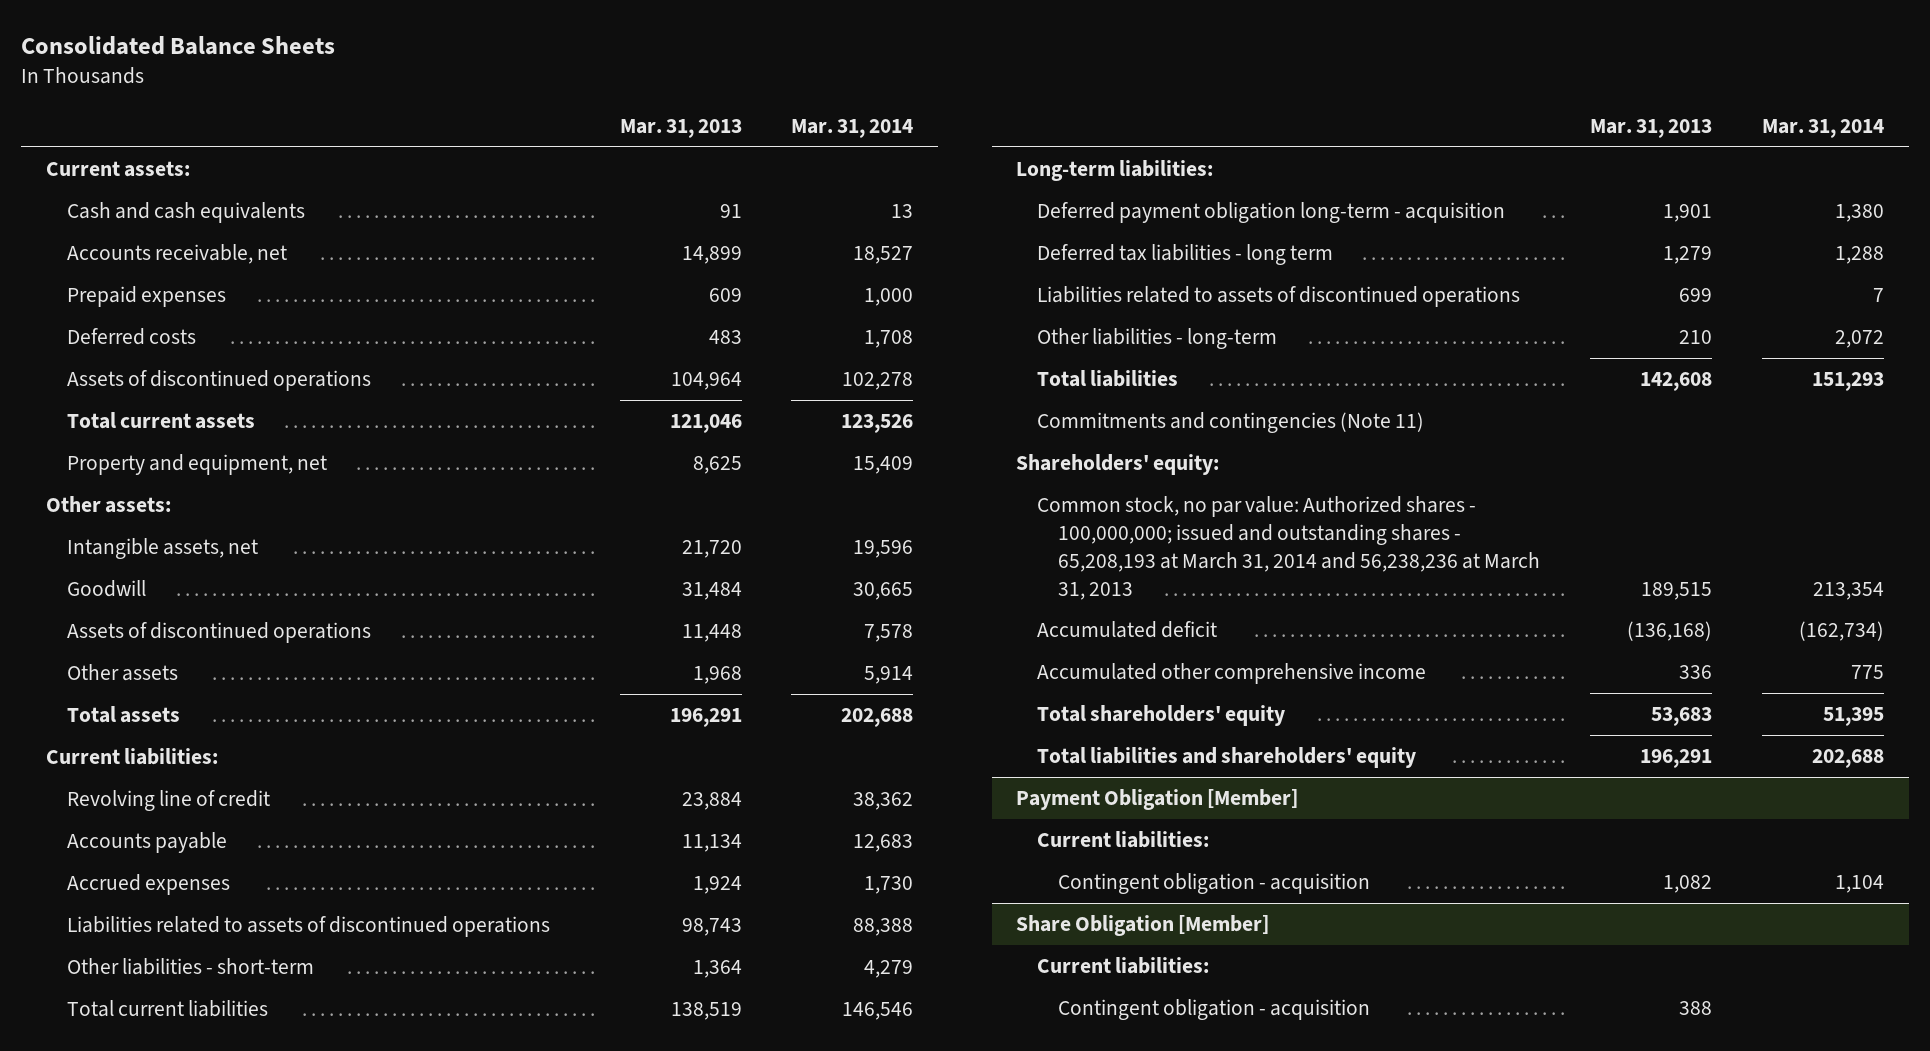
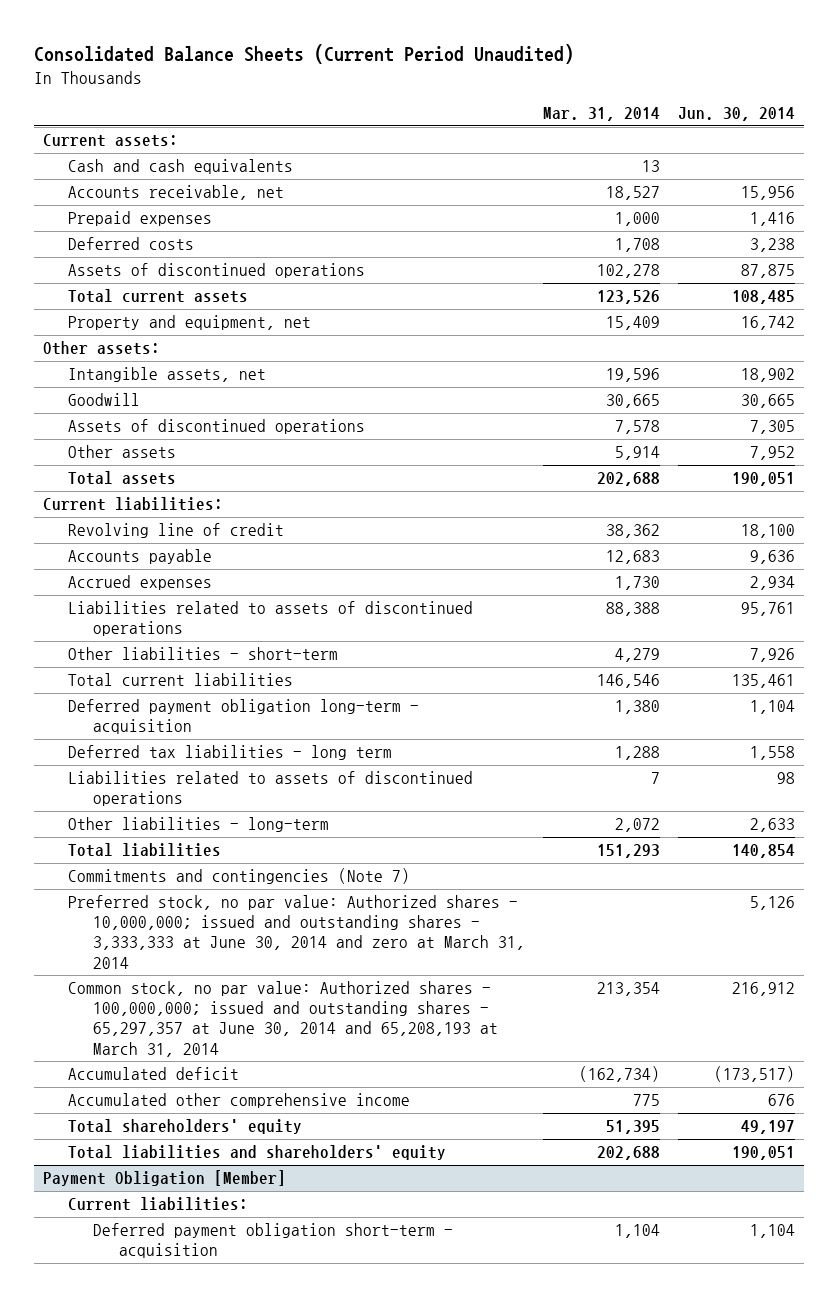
- Consolidated Balance Sheets
+ Consolidated Balance Sheets (Current Period Unaudited)
- | Mar. 31, 2013 | Mar. 31, 2014
+ | Mar. 31, 2014 | Jun. 30, 2014
- Long-term liabilities:
- Commitments and contingencies (Note 11)
- Shareholders' equity:
- Common stock, no par value: Authorized shares - 100,000,000; issued and outstanding shares - 65,208,193 at March 31, 2014 and 56,238,236 at March 31, 2013 | 189,515 | 213,354
+ Commitments and contingencies (Note 7)
+ Preferred stock, no par value: Authorized shares - 10,000,000; issued and outstanding shares - 3,333,333 at June 30, 2014 and zero at March 31, 2014 | | 5,126
+ Common stock, no par value: Authorized shares - 100,000,000; issued and outstanding shares - 65,297,357 at June 30, 2014 and 65,208,193 at March 31, 2014 | 213,354 | 216,912
@ Payment Obligation [Member]
- Contingent obligation - acquisition | 1,082 | 1,104
- Share Obligation [Member]
- Current liabilities:
- Contingent obligation - acquisition | 388 |
@ Payment Obligation [Member]
+ Deferred payment obligation short-term - acquisition | 1,104 | 1,104

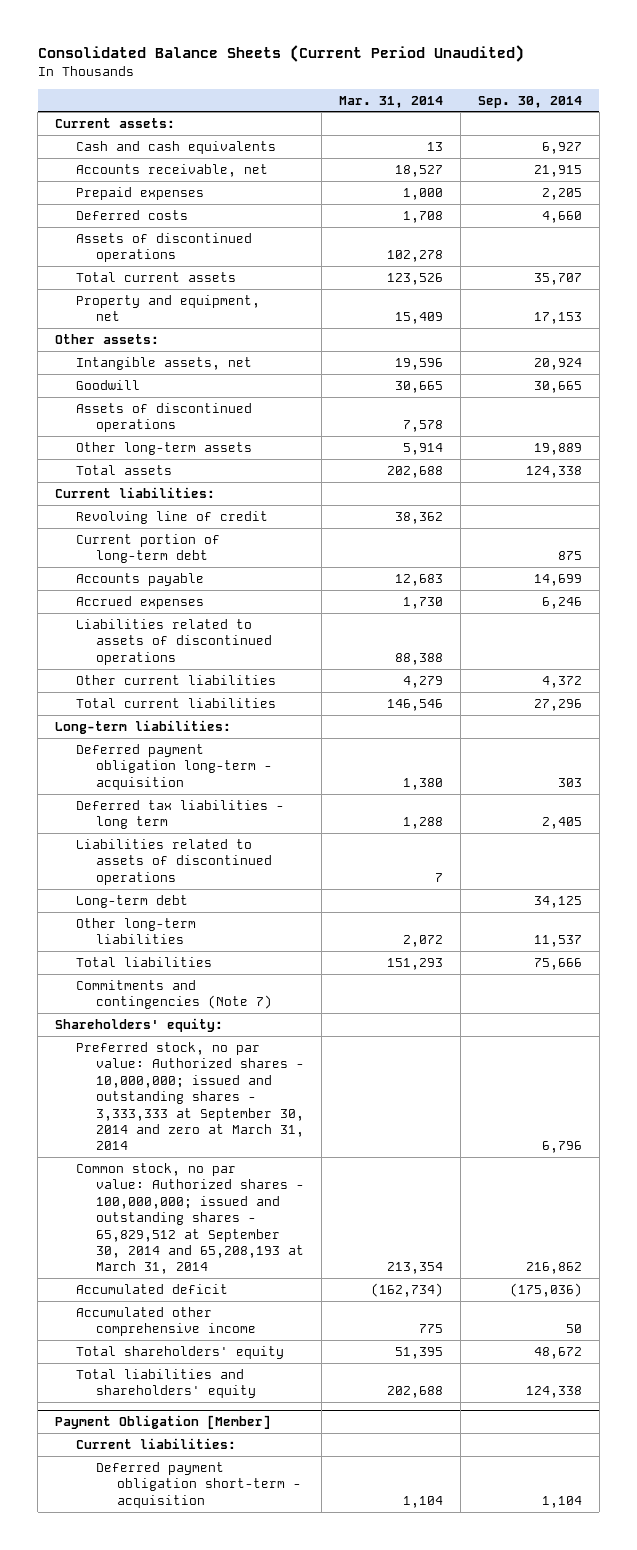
- | Mar. 31, 2014 | Jun. 30, 2014
+ | Mar. 31, 2014 | Sep. 30, 2014
- Other assets | 5,914 | 7,952
+ Other long-term assets | 5,914 | 19,889
+ Current portion of long-term debt | | 875
- Other liabilities - short-term | 4,279 | 7,926
+ Other current liabilities | 4,279 | 4,372
+ Long-term liabilities:
- Other liabilities - long-term | 2,072 | 2,633
+ Long-term debt | | 34,125
+ Other long-term liabilities | 2,072 | 11,537
- Preferred stock, no par value: Authorized shares - 10,000,000; issued and outstanding shares - 3,333,333 at June 30, 2014 and zero at March 31, 2014 | | 5,126
- Common stock, no par value: Authorized shares - 100,000,000; issued and outstanding shares - 65,297,357 at June 30, 2014 and 65,208,193 at March 31, 2014 | 213,354 | 216,912
+ Shareholders' equity:
+ Preferred stock, no par value: Authorized shares - 10,000,000; issued and outstanding shares - 3,333,333 at September 30, 2014 and zero at March 31, 2014 | | 6,796
+ Common stock, no par value: Authorized shares - 100,000,000; issued and outstanding shares - 65,829,512 at September 30, 2014 and 65,208,193 at March 31, 2014 | 213,354 | 216,862

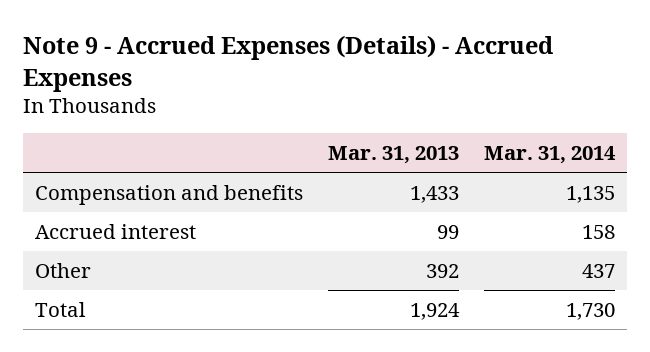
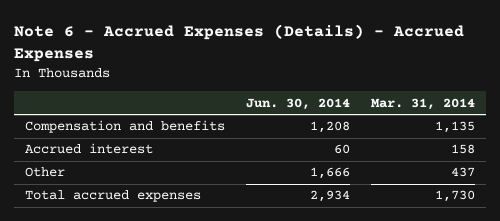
- Note 9 - Accrued Expenses (Details) - Accrued Expenses
+ Note 6 - Accrued Expenses (Details) - Accrued Expenses
- | Mar. 31, 2013 | Mar. 31, 2014
+ | Jun. 30, 2014 | Mar. 31, 2014
- Total | 1,924 | 1,730
+ Total accrued expenses | 2,934 | 1,730

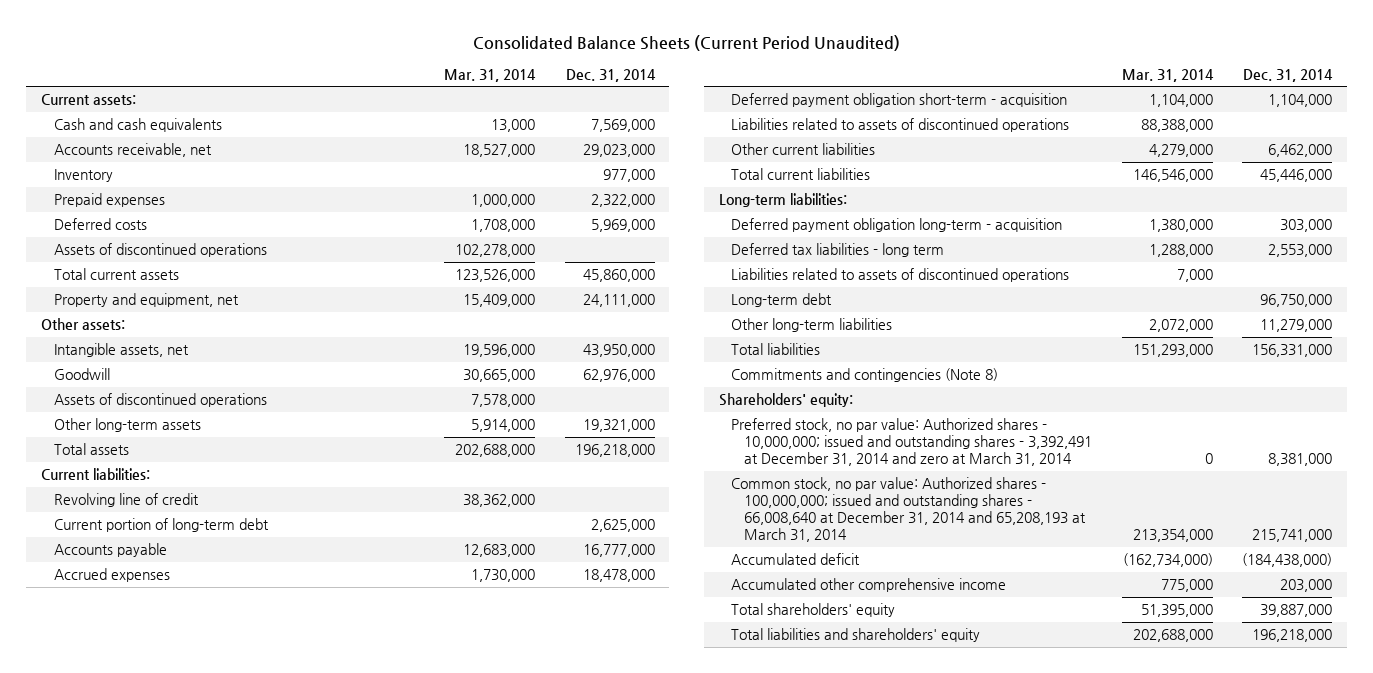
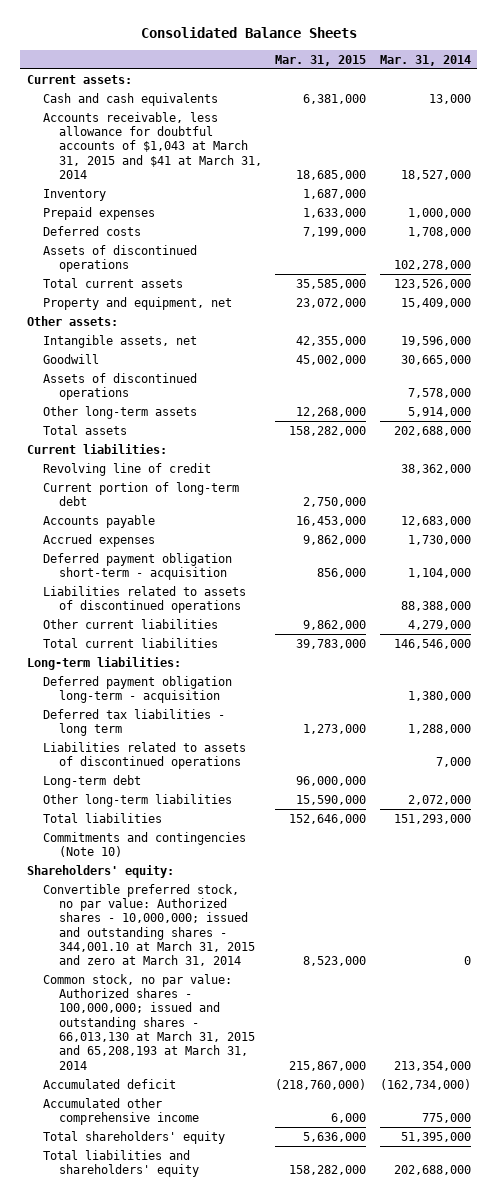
- Consolidated Balance Sheets (Current Period Unaudited)
+ Consolidated Balance Sheets
- | Mar. 31, 2014 | Dec. 31, 2014
+ | Mar. 31, 2015 | Mar. 31, 2014
- Accounts receivable, net | 18,527,000 | 29,023,000
+ Accounts receivable, less allowance for doubtful accounts of $1,043 at March 31, 2015 and $41 at March 31, 2014 | 18,685,000 | 18,527,000
- Commitments and contingencies (Note 8)
+ Commitments and contingencies (Note 10)
- Preferred stock, no par value: Authorized shares - 10,000,000; issued and outstanding shares - 3,392,491 at December 31, 2014 and zero at March 31, 2014 | 0 | 8,381,000
- Common stock, no par value: Authorized shares - 100,000,000; issued and outstanding shares - 66,008,640 at December 31, 2014 and 65,208,193 at March 31, 2014 | 213,354,000 | 215,741,000
+ Convertible preferred stock, no par value: Authorized shares - 10,000,000; issued and outstanding shares - 344,001.10 at March 31, 2015 and zero at March 31, 2014 | 8,523,000 | 0
+ Common stock, no par value: Authorized shares - 100,000,000; issued and outstanding shares - 66,013,130 at March 31, 2015 and 65,208,193 at March 31, 2014 | 215,867,000 | 213,354,000

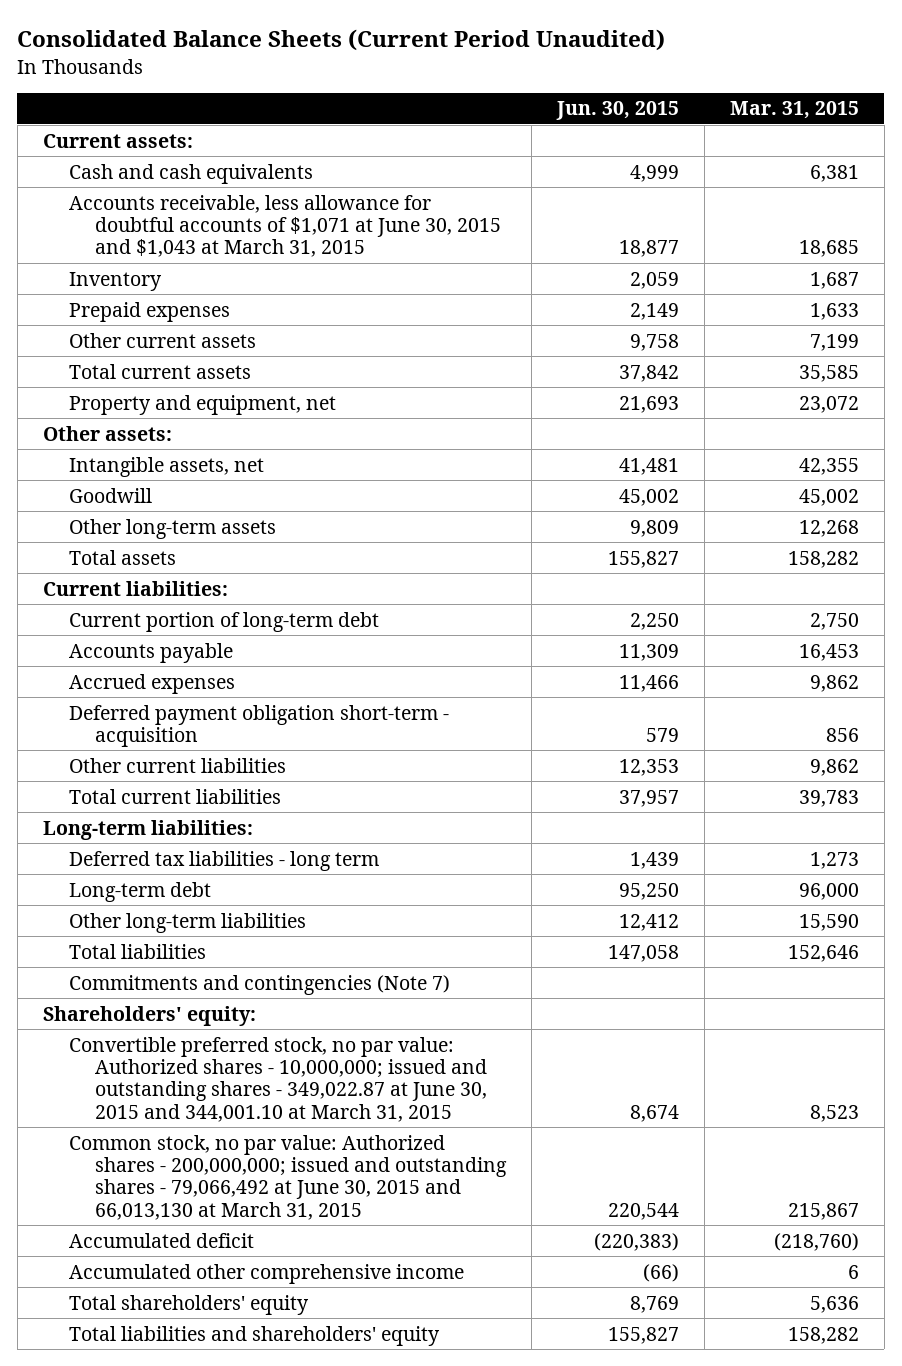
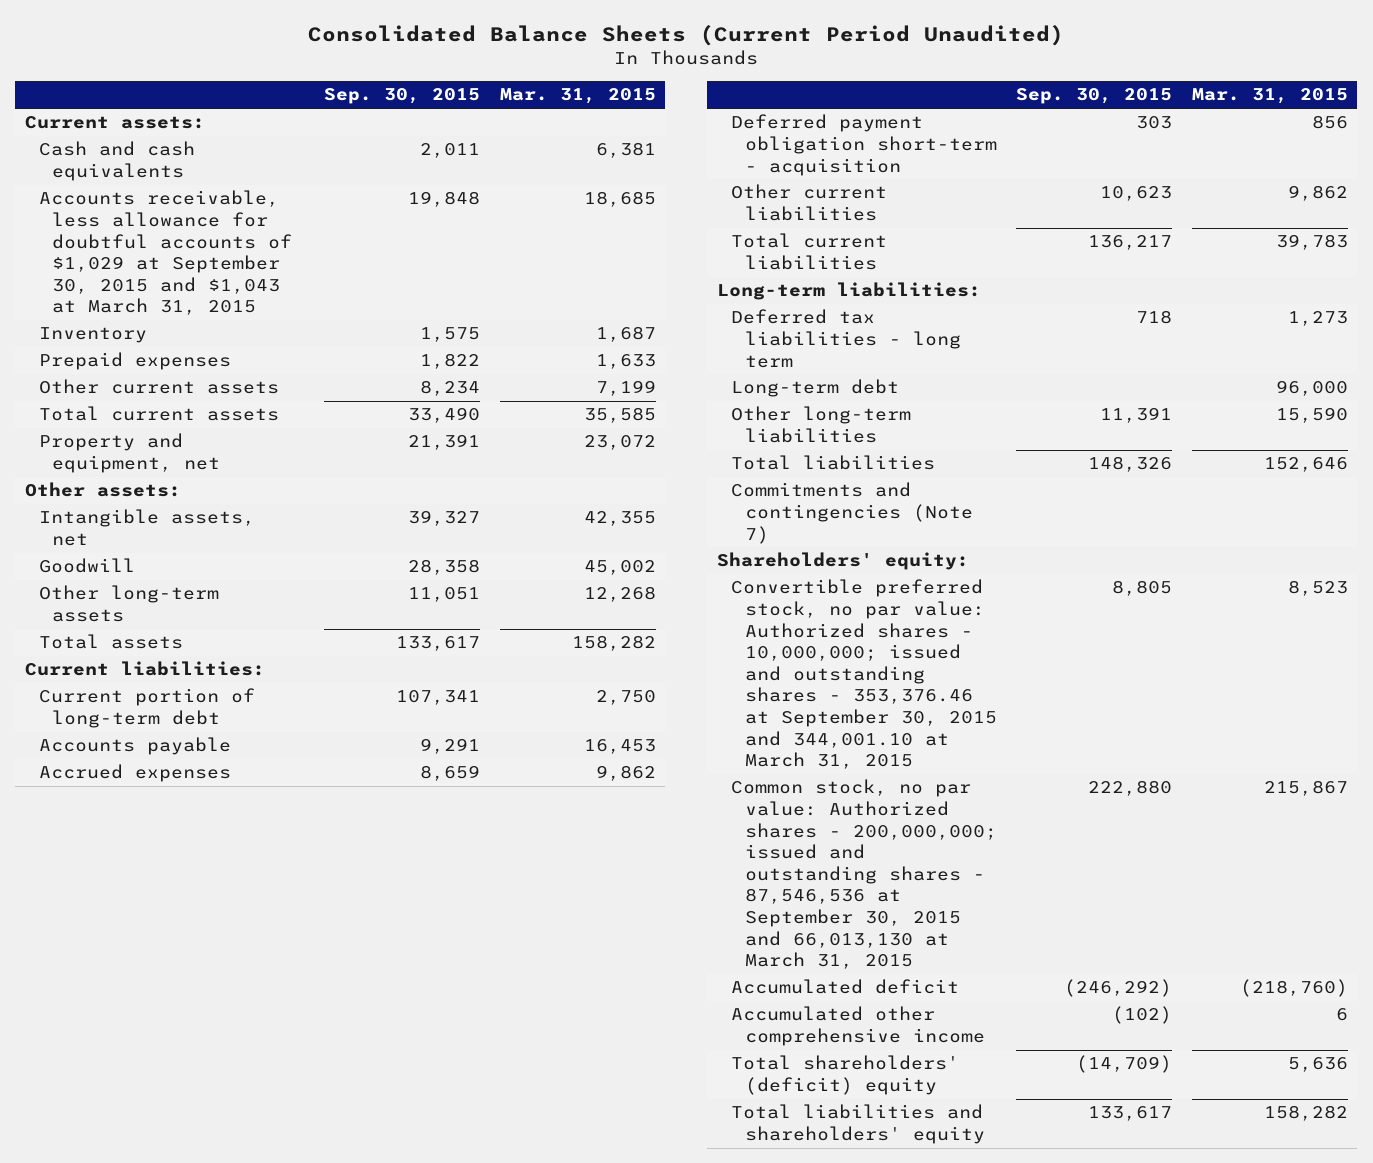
- | Jun. 30, 2015 | Mar. 31, 2015
+ | Sep. 30, 2015 | Mar. 31, 2015
- Accounts receivable, less allowance for doubtful accounts of $1,071 at June 30, 2015 and $1,043 at March 31, 2015 | 18,877 | 18,685
+ Accounts receivable, less allowance for doubtful accounts of $1,029 at September 30, 2015 and $1,043 at March 31, 2015 | 19,848 | 18,685
- Convertible preferred stock, no par value: Authorized shares - 10,000,000; issued and outstanding shares - 349,022.87 at June 30, 2015 and 344,001.10 at March 31, 2015 | 8,674 | 8,523
- Common stock, no par value: Authorized shares - 200,000,000; issued and outstanding shares - 79,066,492 at June 30, 2015 and 66,013,130 at March 31, 2015 | 220,544 | 215,867
+ Convertible preferred stock, no par value: Authorized shares - 10,000,000; issued and outstanding shares - 353,376.46 at September 30, 2015 and 344,001.10 at March 31, 2015 | 8,805 | 8,523
+ Common stock, no par value: Authorized shares - 200,000,000; issued and outstanding shares - 87,546,536 at September 30, 2015 and 66,013,130 at March 31, 2015 | 222,880 | 215,867
- Total shareholders' equity | 8,769 | 5,636
+ Total shareholders' (deficit) equity | (14,709) | 5,636

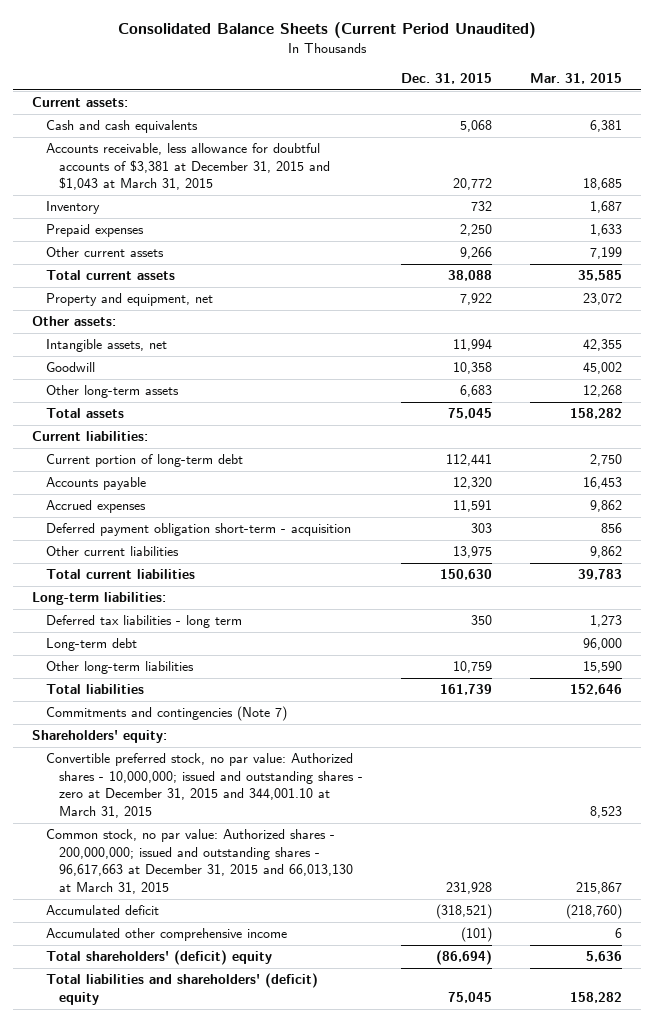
- | Sep. 30, 2015 | Mar. 31, 2015
+ | Dec. 31, 2015 | Mar. 31, 2015
- Accounts receivable, less allowance for doubtful accounts of $1,029 at September 30, 2015 and $1,043 at March 31, 2015 | 19,848 | 18,685
+ Accounts receivable, less allowance for doubtful accounts of $3,381 at December 31, 2015 and $1,043 at March 31, 2015 | 20,772 | 18,685
- Convertible preferred stock, no par value: Authorized shares - 10,000,000; issued and outstanding shares - 353,376.46 at September 30, 2015 and 344,001.10 at March 31, 2015 | 8,805 | 8,523
- Common stock, no par value: Authorized shares - 200,000,000; issued and outstanding shares - 87,546,536 at September 30, 2015 and 66,013,130 at March 31, 2015 | 222,880 | 215,867
+ Convertible preferred stock, no par value: Authorized shares - 10,000,000; issued and outstanding shares - zero at December 31, 2015 and 344,001.10 at March 31, 2015 | | 8,523
+ Common stock, no par value: Authorized shares - 200,000,000; issued and outstanding shares - 96,617,663 at December 31, 2015 and 66,013,130 at March 31, 2015 | 231,928 | 215,867
- Total liabilities and shareholders' equity | 133,617 | 158,282
+ Total liabilities and shareholders' (deficit) equity | 75,045 | 158,282

